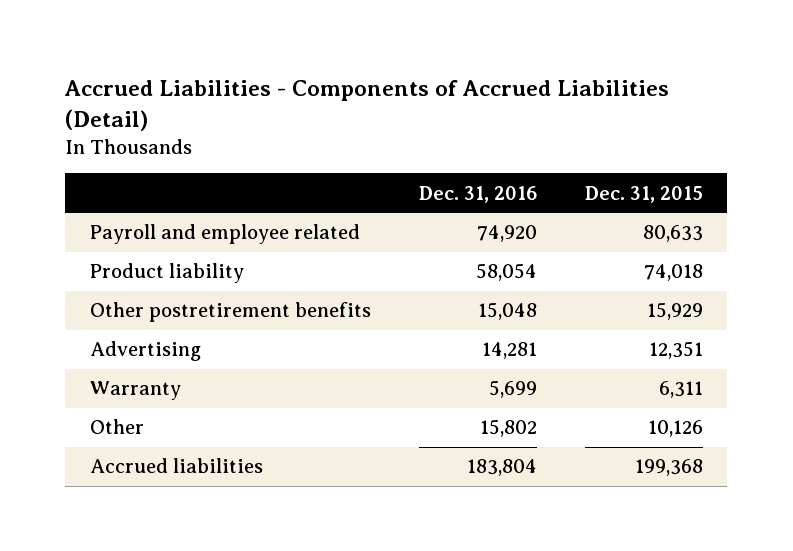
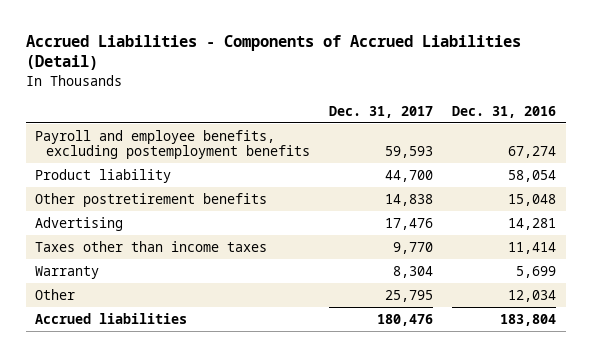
- | Dec. 31, 2016 | Dec. 31, 2015
+ | Dec. 31, 2017 | Dec. 31, 2016
- Payroll and employee related | 74,920 | 80,633
+ Payroll and employee benefits, excluding postemployment benefits | 59,593 | 67,274
+ Taxes other than income taxes | 9,770 | 11,414
- Other | 15,802 | 10,126
+ Other | 25,795 | 12,034

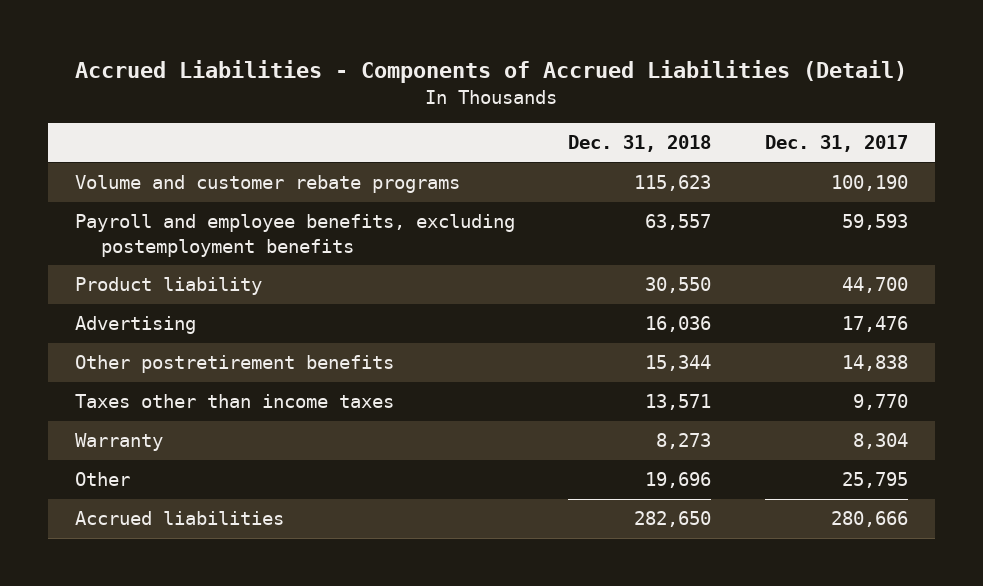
- | Dec. 31, 2017 | Dec. 31, 2016
+ | Dec. 31, 2018 | Dec. 31, 2017
+ Volume and customer rebate programs | 115,623 | 100,190
moved down: Other postretirement benefits | 15,344 | 14,838
- Accrued liabilities | 180,476 | 183,804
+ Accrued liabilities | 282,650 | 280,666

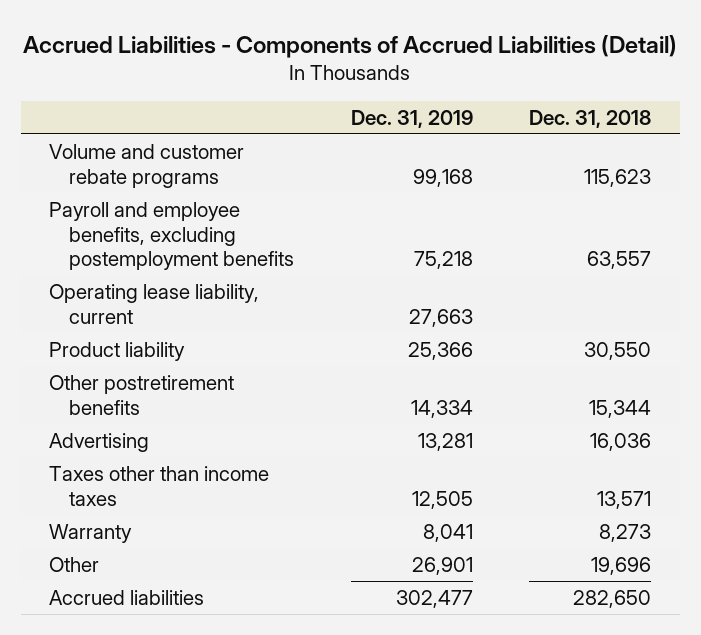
- | Dec. 31, 2018 | Dec. 31, 2017
+ | Dec. 31, 2019 | Dec. 31, 2018
+ Operating lease liability, current | 27,663 |
moved down: Advertising | 13,281 | 16,036

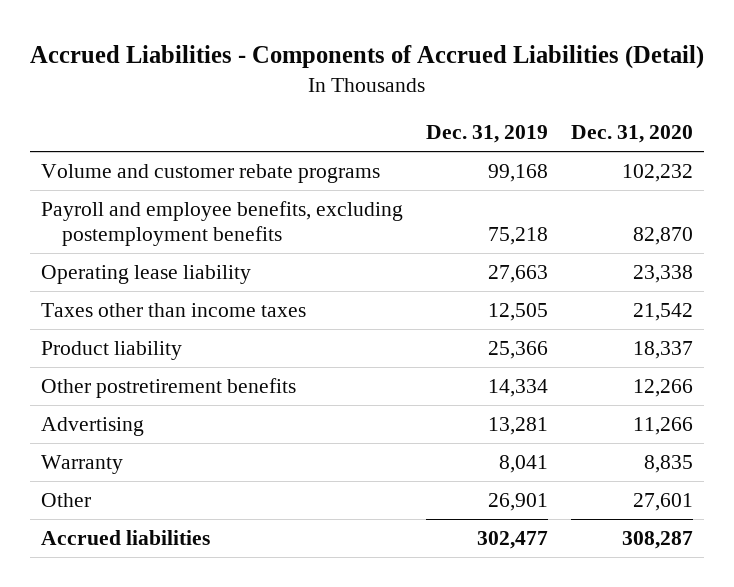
- | Dec. 31, 2019 | Dec. 31, 2018
+ | Dec. 31, 2019 | Dec. 31, 2020
- Operating lease liability, current | 27,663 |
+ Operating lease liability | 27,663 | 23,338
moved up: Taxes other than income taxes | 12,505 | 21,542

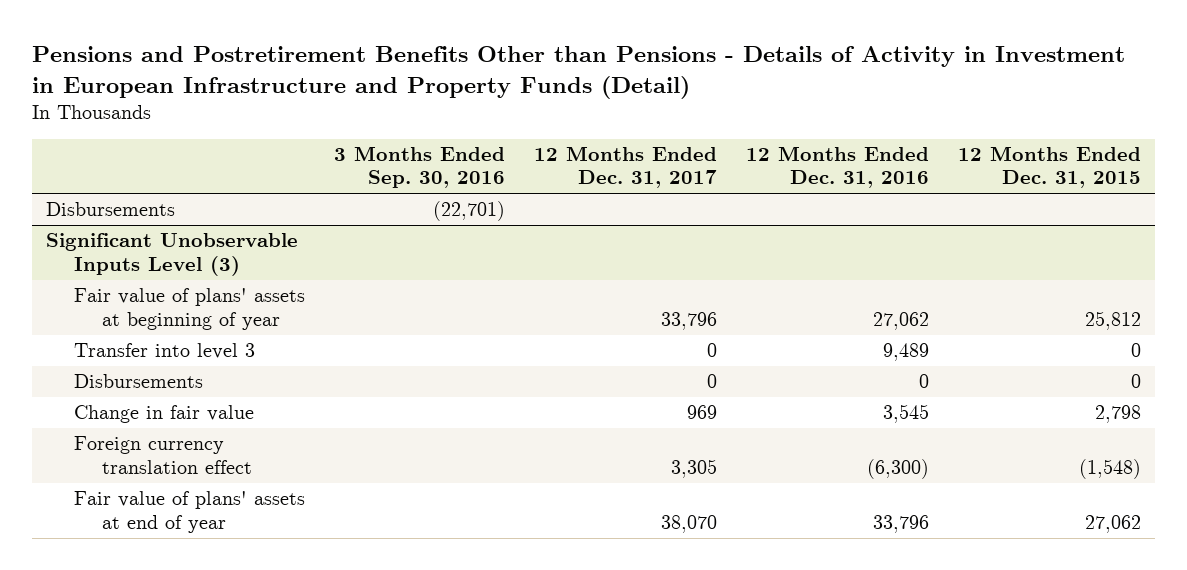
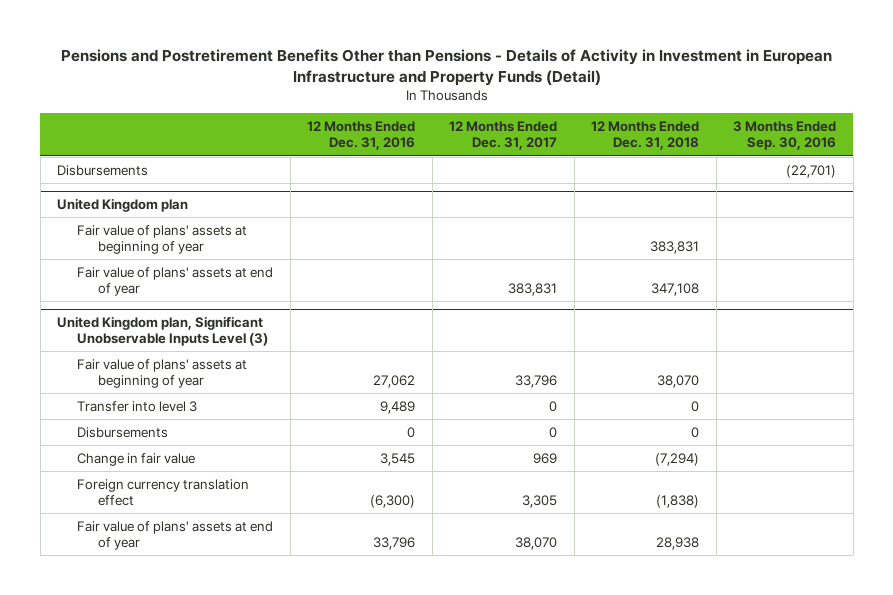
- | 3 Months Ended Sep. 30, 2016 | 12 Months Ended Dec. 31, 2017 | 12 Months Ended Dec. 31, 2016 | 12 Months Ended Dec. 31, 2015
+ | 12 Months Ended Dec. 31, 2016 | 12 Months Ended Dec. 31, 2017 | 12 Months Ended Dec. 31, 2018 | 3 Months Ended Sep. 30, 2016
- Significant Unobservable Inputs Level (3)
+ United Kingdom plan
+ Fair value of plans' assets at beginning of year | | | 383,831 |
+ Fair value of plans' assets at end of year | | 383,831 | 347,108 |
+ United Kingdom plan, Significant Unobservable Inputs Level (3)

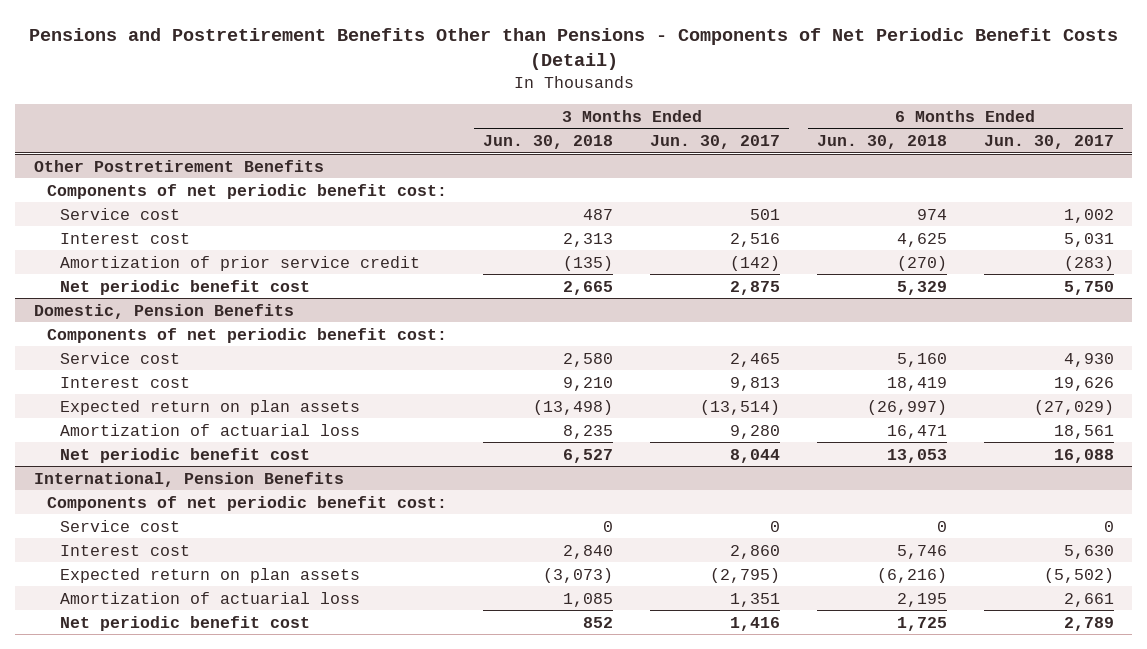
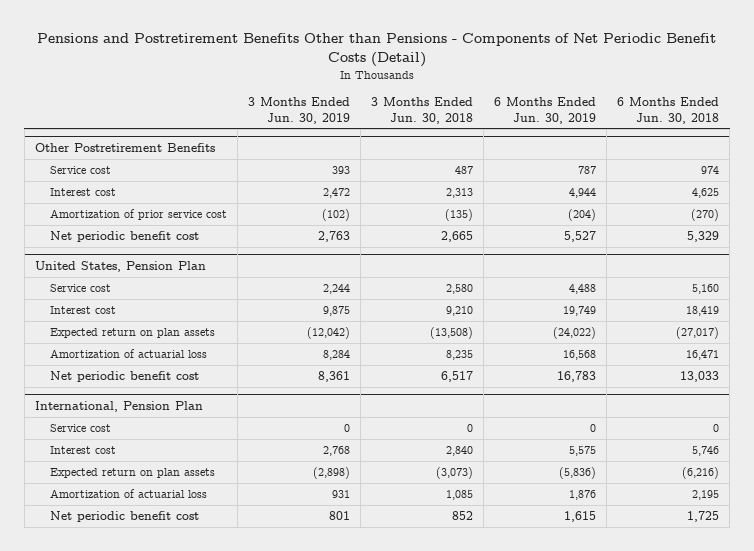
- | 3 Months Ended Jun. 30, 2018 | 3 Months Ended Jun. 30, 2017 | 6 Months Ended Jun. 30, 2018 | 6 Months Ended Jun. 30, 2017
+ | 3 Months Ended Jun. 30, 2019 | 3 Months Ended Jun. 30, 2018 | 6 Months Ended Jun. 30, 2019 | 6 Months Ended Jun. 30, 2018
@ Other Postretirement Benefits
- Components of net periodic benefit cost:
- Amortization of prior service credit | (135) | (142) | (270) | (283)
+ Amortization of prior service cost | (102) | (135) | (204) | (270)
- Domestic, Pension Benefits
- Components of net periodic benefit cost:
+ United States, Pension Plan
- Expected return on plan assets | (13,498) | (13,514) | (26,997) | (27,029)
+ Expected return on plan assets | (12,042) | (13,508) | (24,022) | (27,017)
- Net periodic benefit cost | 6,527 | 8,044 | 13,053 | 16,088
- International, Pension Benefits
- Components of net periodic benefit cost:
+ Net periodic benefit cost | 8,361 | 6,517 | 16,783 | 13,033
+ International, Pension Plan

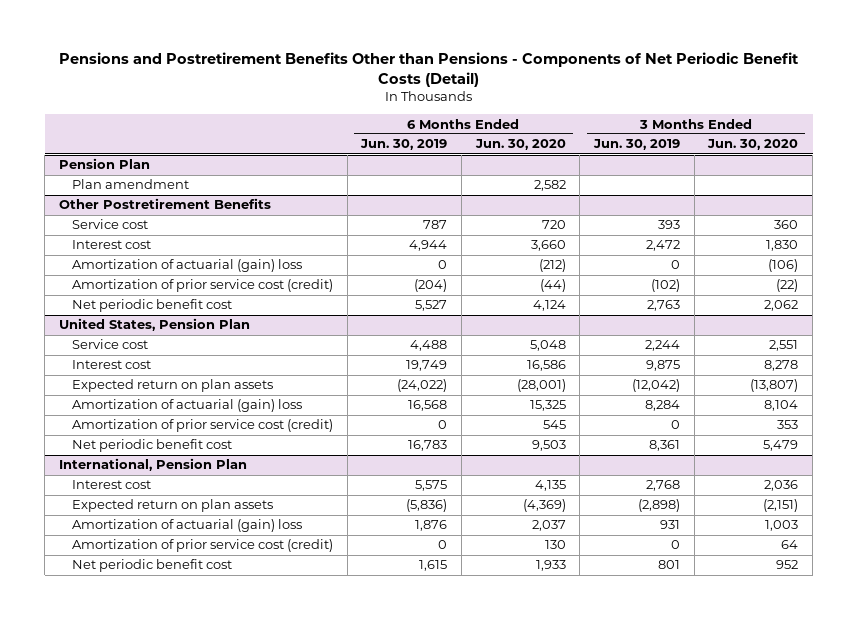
- | 3 Months Ended Jun. 30, 2019 | 3 Months Ended Jun. 30, 2018 | 6 Months Ended Jun. 30, 2019 | 6 Months Ended Jun. 30, 2018
+ | 6 Months Ended Jun. 30, 2019 | 6 Months Ended Jun. 30, 2020 | 3 Months Ended Jun. 30, 2019 | 3 Months Ended Jun. 30, 2020
+ Pension Plan
+ Plan amendment | | 2,582 | |
@ Other Postretirement Benefits
- Amortization of prior service cost | (102) | (135) | (204) | (270)
+ Amortization of actuarial (gain) loss | 0 | (212) | 0 | (106)
+ Amortization of prior service cost (credit) | (204) | (44) | (102) | (22)
@ United States, Pension Plan
- Amortization of actuarial loss | 8,284 | 8,235 | 16,568 | 16,471
+ Amortization of actuarial (gain) loss | 16,568 | 15,325 | 8,284 | 8,104
+ Amortization of prior service cost (credit) | 0 | 545 | 0 | 353
@ International, Pension Plan
- Service cost | 0 | 0 | 0 | 0
- Amortization of actuarial loss | 931 | 1,085 | 1,876 | 2,195
+ Amortization of actuarial (gain) loss | 1,876 | 2,037 | 931 | 1,003
+ Amortization of prior service cost (credit) | 0 | 130 | 0 | 64

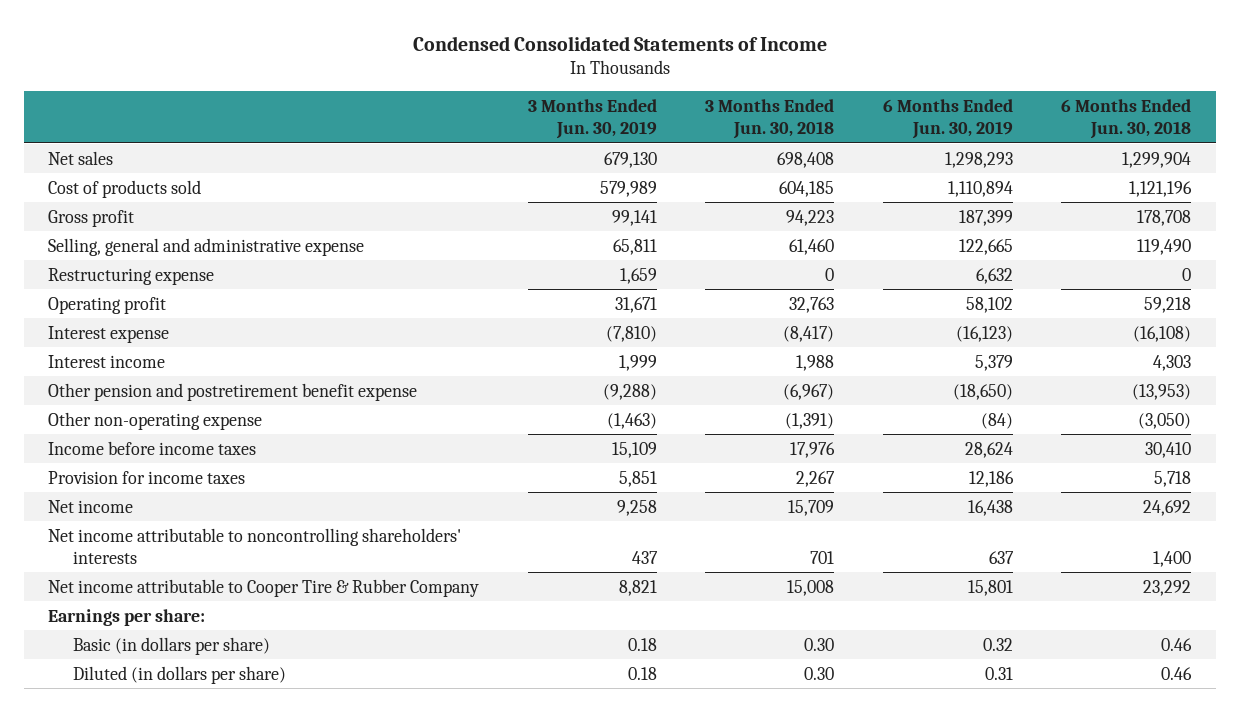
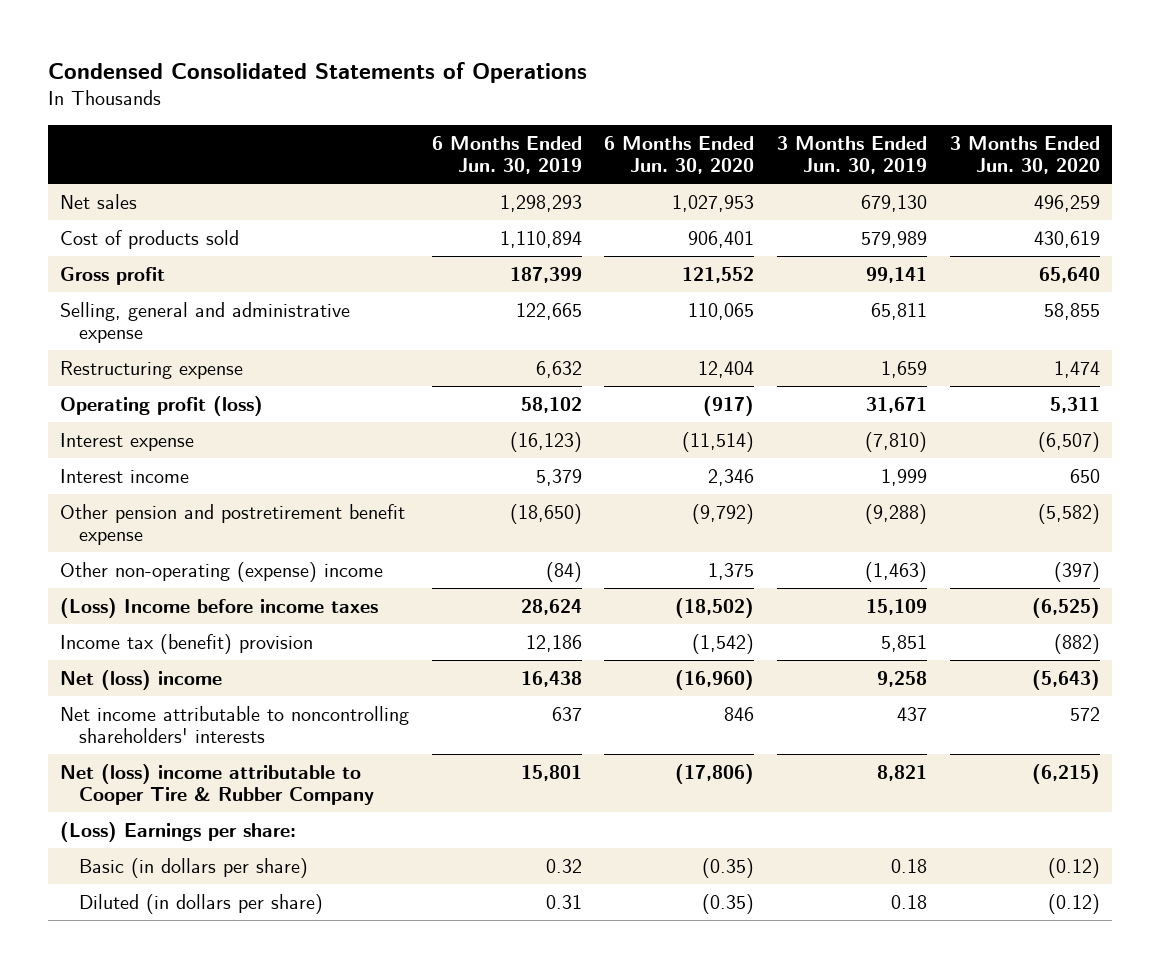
- Condensed Consolidated Statements of Income
+ Condensed Consolidated Statements of Operations
- | 3 Months Ended Jun. 30, 2019 | 3 Months Ended Jun. 30, 2018 | 6 Months Ended Jun. 30, 2019 | 6 Months Ended Jun. 30, 2018
+ | 6 Months Ended Jun. 30, 2019 | 6 Months Ended Jun. 30, 2020 | 3 Months Ended Jun. 30, 2019 | 3 Months Ended Jun. 30, 2020
- Operating profit | 31,671 | 32,763 | 58,102 | 59,218
+ Operating profit (loss) | 58,102 | (917) | 31,671 | 5,311
- Other non-operating expense | (1,463) | (1,391) | (84) | (3,050)
- Income before income taxes | 15,109 | 17,976 | 28,624 | 30,410
- Provision for income taxes | 5,851 | 2,267 | 12,186 | 5,718
- Net income | 9,258 | 15,709 | 16,438 | 24,692
+ Other non-operating (expense) income | (84) | 1,375 | (1,463) | (397)
+ (Loss) Income before income taxes | 28,624 | (18,502) | 15,109 | (6,525)
+ Income tax (benefit) provision | 12,186 | (1,542) | 5,851 | (882)
+ Net (loss) income | 16,438 | (16,960) | 9,258 | (5,643)
- Net income attributable to Cooper Tire & Rubber Company | 8,821 | 15,008 | 15,801 | 23,292
- Earnings per share:
+ Net (loss) income attributable to Cooper Tire & Rubber Company | 15,801 | (17,806) | 8,821 | (6,215)
+ (Loss) Earnings per share:

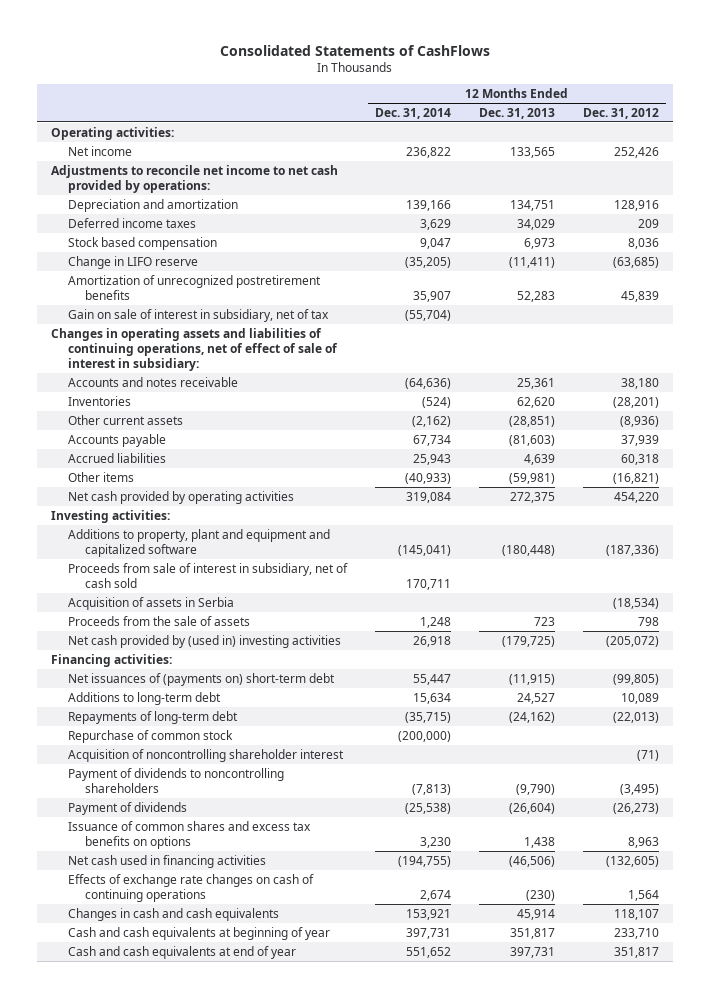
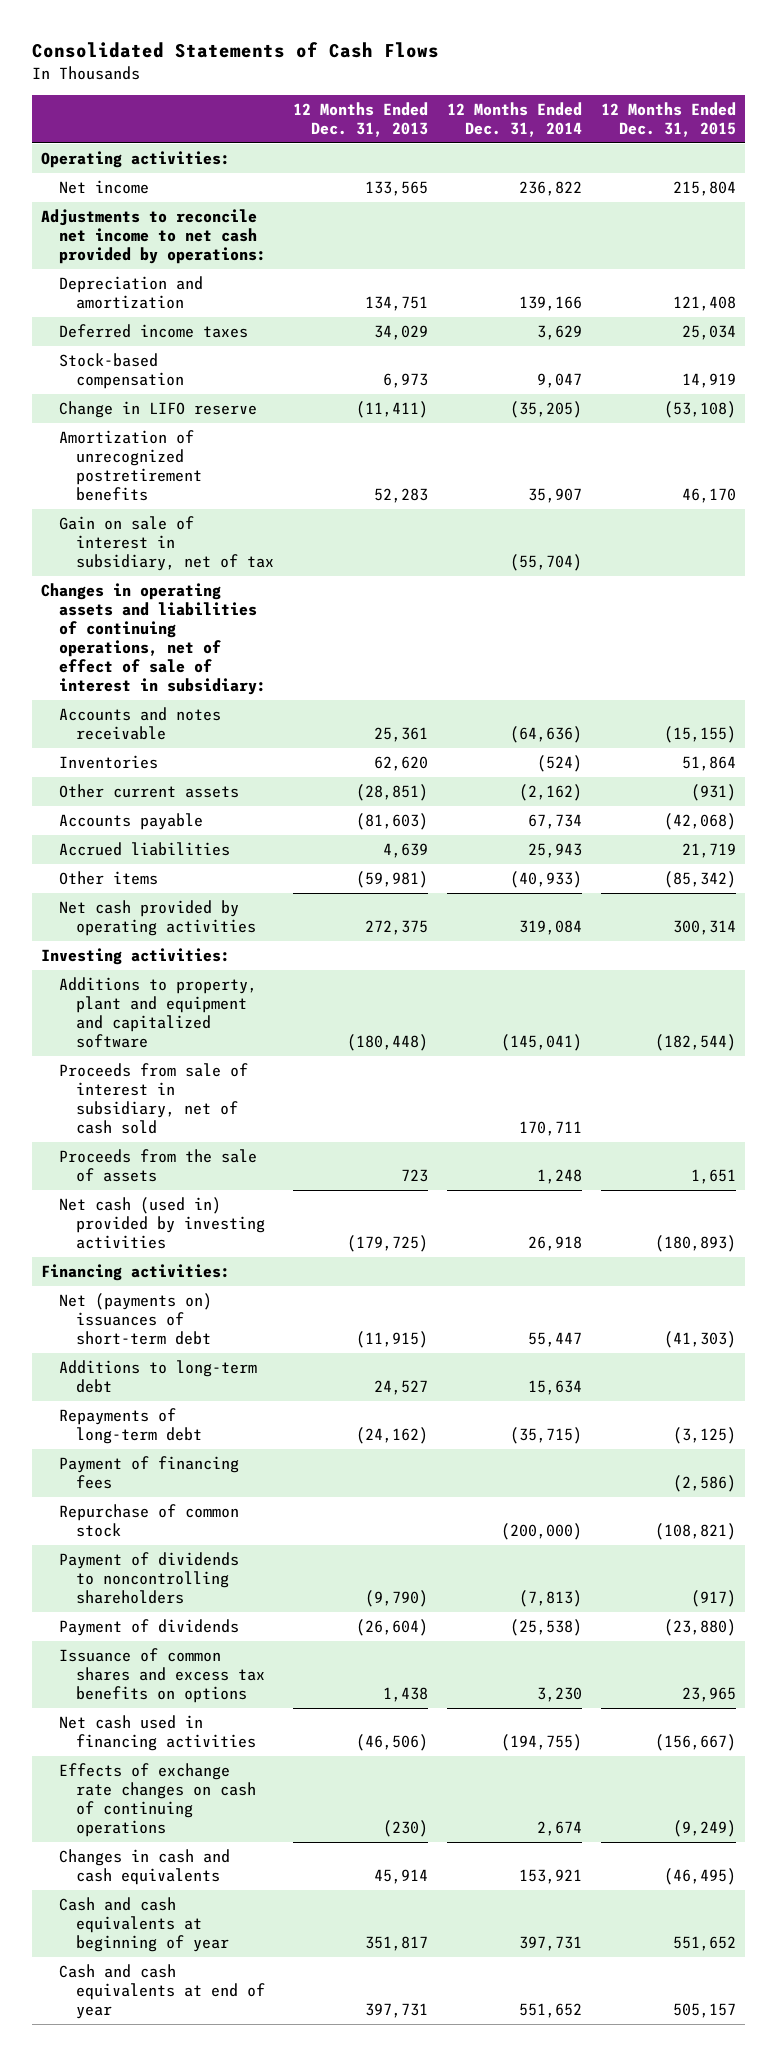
- Consolidated Statements of CashFlows
+ Consolidated Statements of Cash Flows
- | 12 Months Ended Dec. 31, 2014 | 12 Months Ended Dec. 31, 2013 | 12 Months Ended Dec. 31, 2012
+ | 12 Months Ended Dec. 31, 2013 | 12 Months Ended Dec. 31, 2014 | 12 Months Ended Dec. 31, 2015
- Stock based compensation | 9,047 | 6,973 | 8,036
+ Stock-based compensation | 6,973 | 9,047 | 14,919
- Acquisition of assets in Serbia | | | (18,534)
- Net cash provided by (used in) investing activities | 26,918 | (179,725) | (205,072)
+ Net cash (used in) provided by investing activities | (179,725) | 26,918 | (180,893)
- Net issuances of (payments on) short-term debt | 55,447 | (11,915) | (99,805)
+ Net (payments on) issuances of short-term debt | (11,915) | 55,447 | (41,303)
+ Payment of financing fees | | | (2,586)
- Acquisition of noncontrolling shareholder interest | | | (71)

